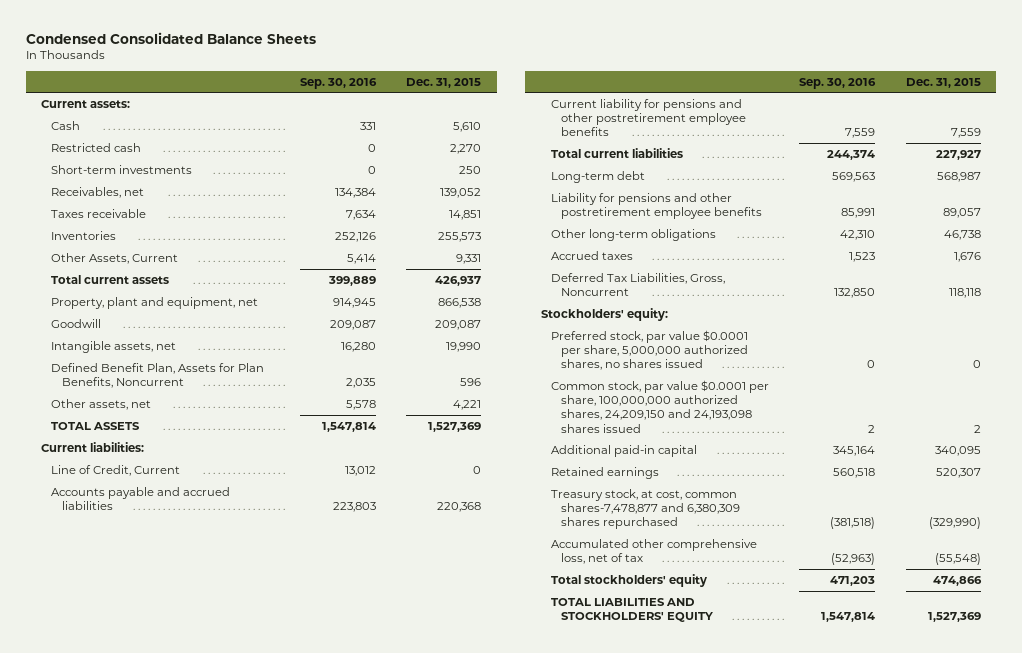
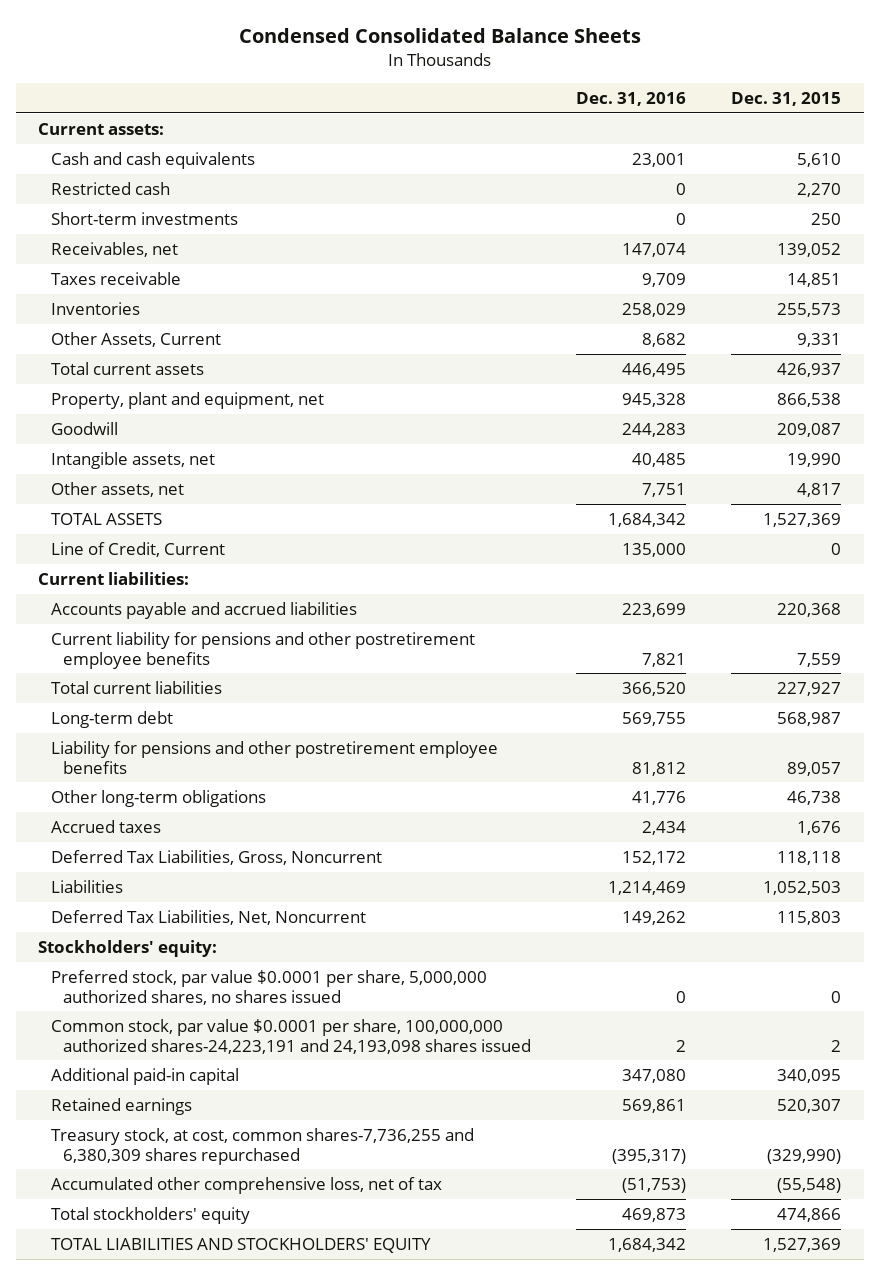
- | Sep. 30, 2016 | Dec. 31, 2015
+ | Dec. 31, 2016 | Dec. 31, 2015
- Cash | 331 | 5,610
+ Cash and cash equivalents | 23,001 | 5,610
- Defined Benefit Plan, Assets for Plan Benefits, Noncurrent | 2,035 | 596
- Other assets, net | 5,578 | 4,221
+ Other assets, net | 7,751 | 4,817
moved down: Current liabilities:
+ Liabilities | 1,214,469 | 1,052,503
+ Deferred Tax Liabilities, Net, Noncurrent | 149,262 | 115,803
- Common stock, par value $0.0001 per share, 100,000,000 authorized shares, 24,209,150 and 24,193,098 shares issued | 2 | 2
+ Common stock, par value $0.0001 per share, 100,000,000 authorized shares-24,223,191 and 24,193,098 shares issued | 2 | 2
- Treasury stock, at cost, common shares-7,478,877 and 6,380,309 shares repurchased | (381,518) | (329,990)
+ Treasury stock, at cost, common shares-7,736,255 and 6,380,309 shares repurchased | (395,317) | (329,990)

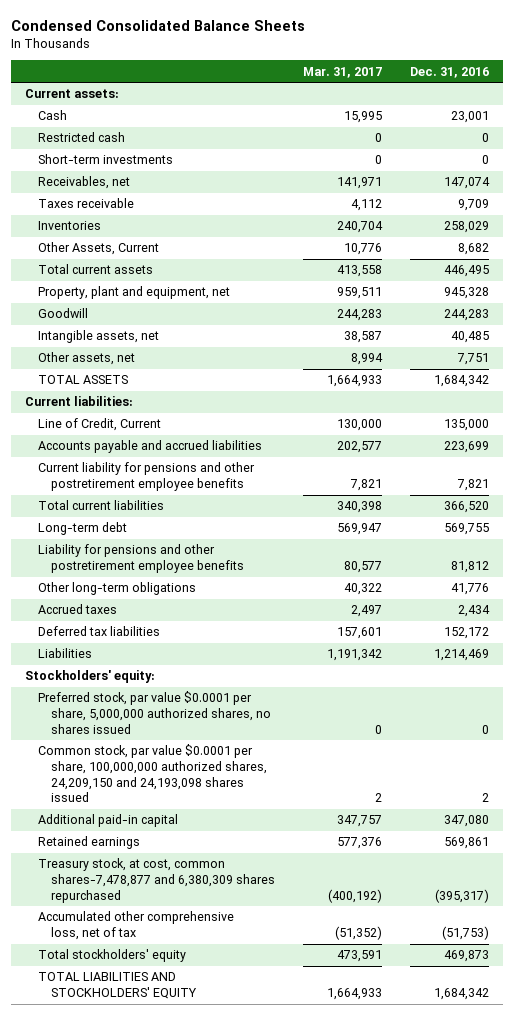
- | Dec. 31, 2016 | Dec. 31, 2015
+ | Mar. 31, 2017 | Dec. 31, 2016
- Cash and cash equivalents | 23,001 | 5,610
+ Cash | 15,995 | 23,001
moved down: Line of Credit, Current | 130,000 | 135,000
- Deferred Tax Liabilities, Gross, Noncurrent | 152,172 | 118,118
+ Deferred tax liabilities | 157,601 | 152,172
- Deferred Tax Liabilities, Net, Noncurrent | 149,262 | 115,803
- Common stock, par value $0.0001 per share, 100,000,000 authorized shares-24,223,191 and 24,193,098 shares issued | 2 | 2
+ Common stock, par value $0.0001 per share, 100,000,000 authorized shares, 24,209,150 and 24,193,098 shares issued | 2 | 2
- Treasury stock, at cost, common shares-7,736,255 and 6,380,309 shares repurchased | (395,317) | (329,990)
+ Treasury stock, at cost, common shares-7,478,877 and 6,380,309 shares repurchased | (400,192) | (395,317)

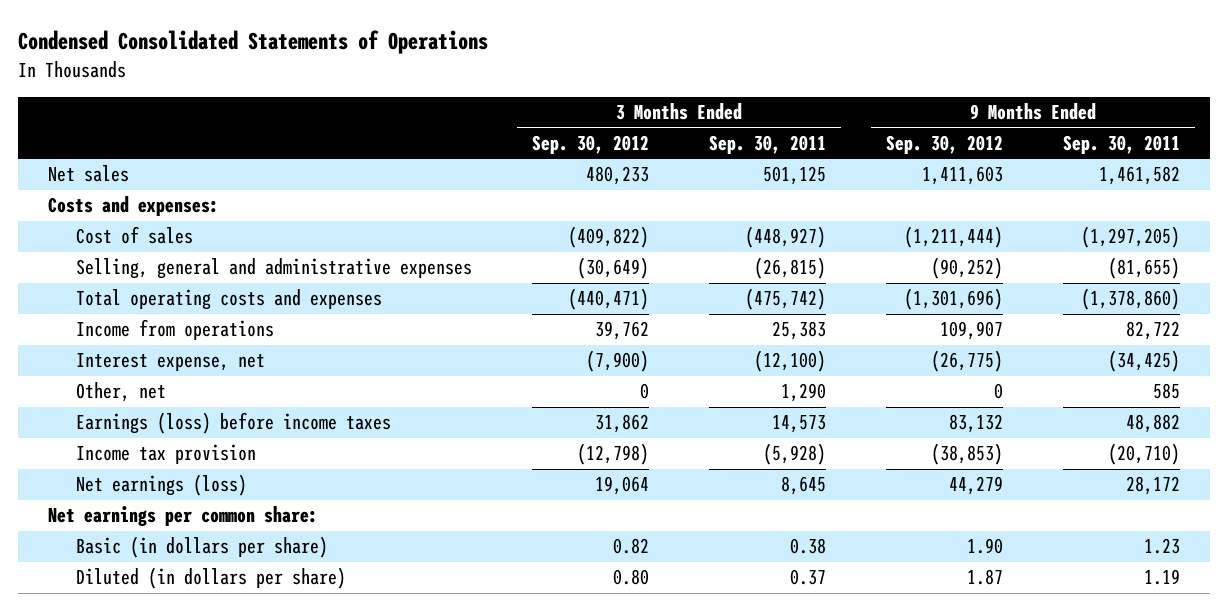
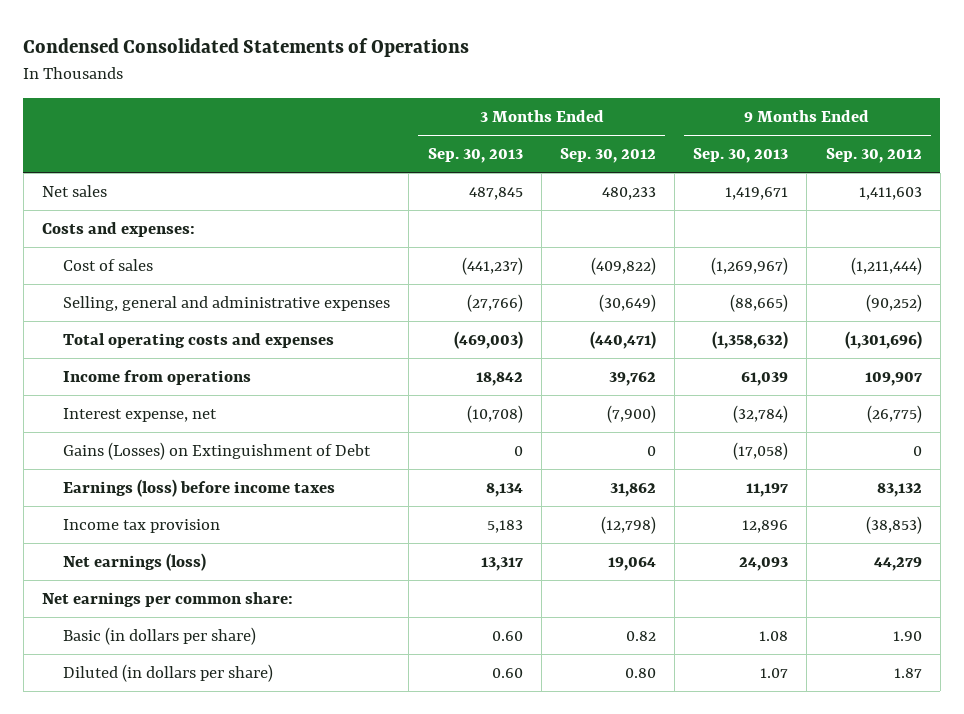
- | 3 Months Ended Sep. 30, 2012 | 3 Months Ended Sep. 30, 2011 | 9 Months Ended Sep. 30, 2012 | 9 Months Ended Sep. 30, 2011
+ | 3 Months Ended Sep. 30, 2013 | 3 Months Ended Sep. 30, 2012 | 9 Months Ended Sep. 30, 2013 | 9 Months Ended Sep. 30, 2012
- Other, net | 0 | 1,290 | 0 | 585
+ Gains (Losses) on Extinguishment of Debt | 0 | 0 | (17,058) | 0

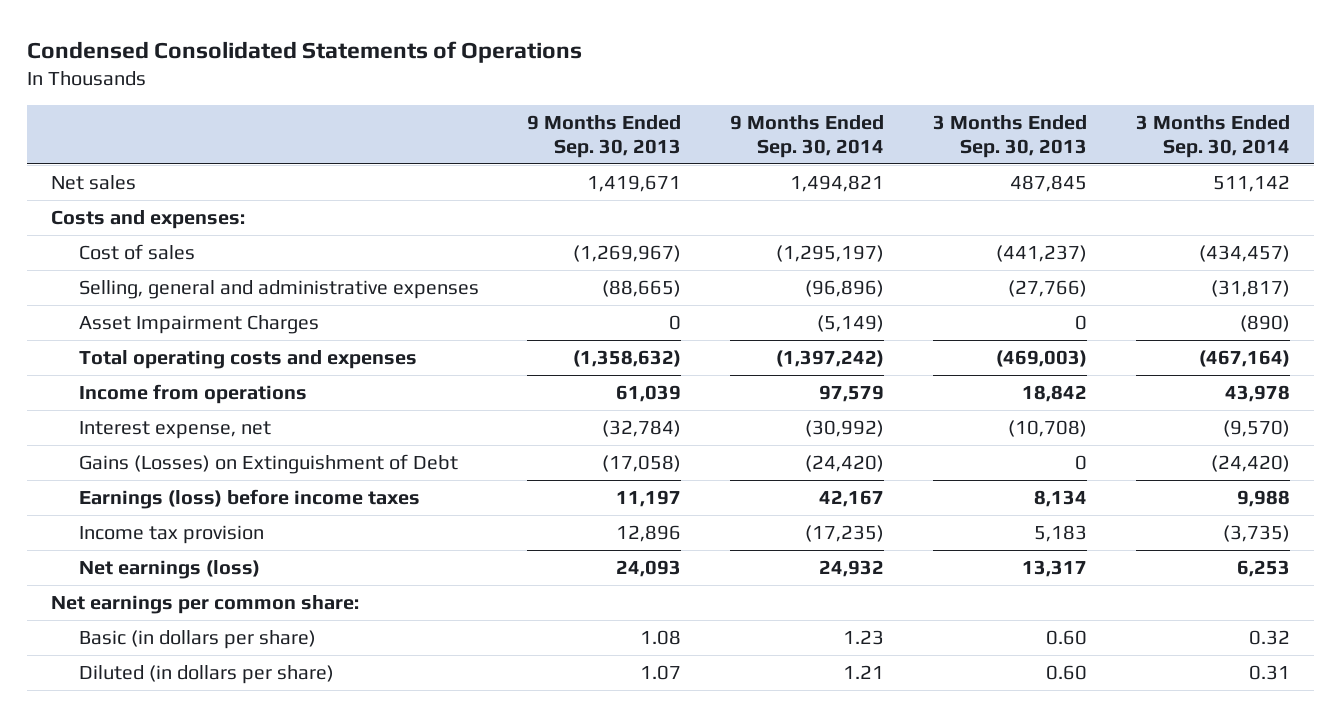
- | 3 Months Ended Sep. 30, 2013 | 3 Months Ended Sep. 30, 2012 | 9 Months Ended Sep. 30, 2013 | 9 Months Ended Sep. 30, 2012
+ | 9 Months Ended Sep. 30, 2013 | 9 Months Ended Sep. 30, 2014 | 3 Months Ended Sep. 30, 2013 | 3 Months Ended Sep. 30, 2014
+ Asset Impairment Charges | 0 | (5,149) | 0 | (890)

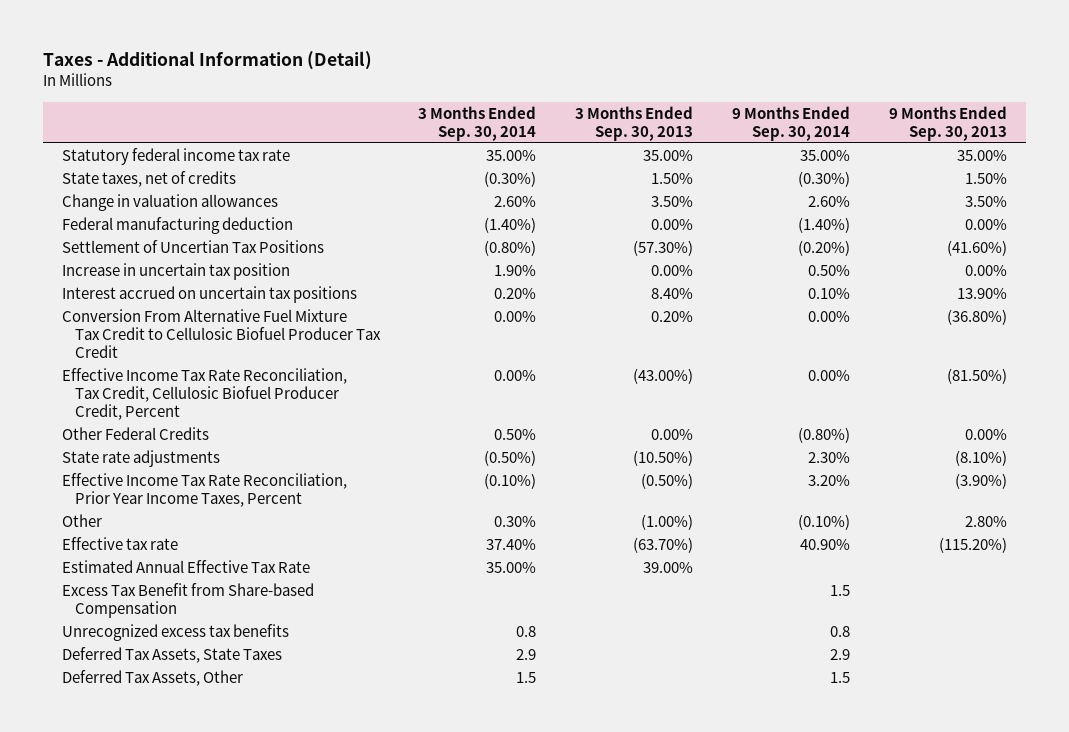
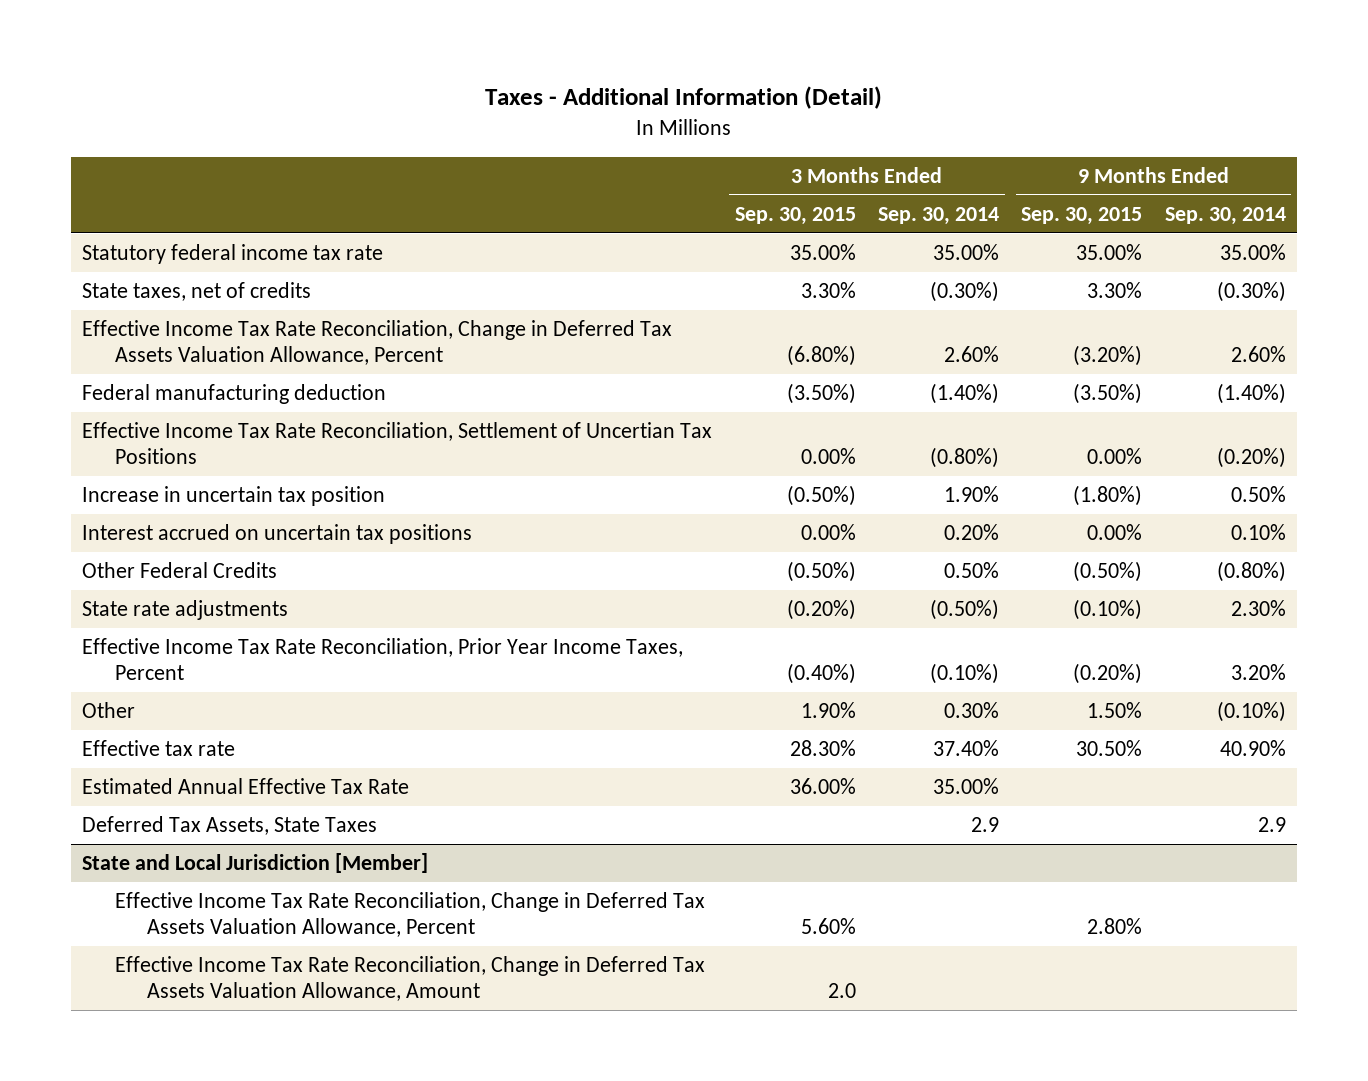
- | 3 Months Ended Sep. 30, 2014 | 3 Months Ended Sep. 30, 2013 | 9 Months Ended Sep. 30, 2014 | 9 Months Ended Sep. 30, 2013
+ | 3 Months Ended Sep. 30, 2015 | 3 Months Ended Sep. 30, 2014 | 9 Months Ended Sep. 30, 2015 | 9 Months Ended Sep. 30, 2014
- Change in valuation allowances | 2.60% | 3.50% | 2.60% | 3.50%
+ Effective Income Tax Rate Reconciliation, Change in Deferred Tax Assets Valuation Allowance, Percent | (6.80%) | 2.60% | (3.20%) | 2.60%
- Settlement of Uncertian Tax Positions | (0.80%) | (57.30%) | (0.20%) | (41.60%)
+ Effective Income Tax Rate Reconciliation, Settlement of Uncertian Tax Positions | 0.00% | (0.80%) | 0.00% | (0.20%)
- Conversion From Alternative Fuel Mixture Tax Credit to Cellulosic Biofuel Producer Tax Credit | 0.00% | 0.20% | 0.00% | (36.80%)
- Effective Income Tax Rate Reconciliation, Tax Credit, Cellulosic Biofuel Producer Credit, Percent | 0.00% | (43.00%) | 0.00% | (81.50%)
- Excess Tax Benefit from Share-based Compensation | | | 1.5 |
- Unrecognized excess tax benefits | 0.8 | | 0.8 |
- Deferred Tax Assets, Other | 1.5 | | 1.5 |
+ State and Local Jurisdiction [Member]
+ Effective Income Tax Rate Reconciliation, Change in Deferred Tax Assets Valuation Allowance, Percent | 5.60% | | 2.80% |
+ Effective Income Tax Rate Reconciliation, Change in Deferred Tax Assets Valuation Allowance, Amount | 2.0 | | |

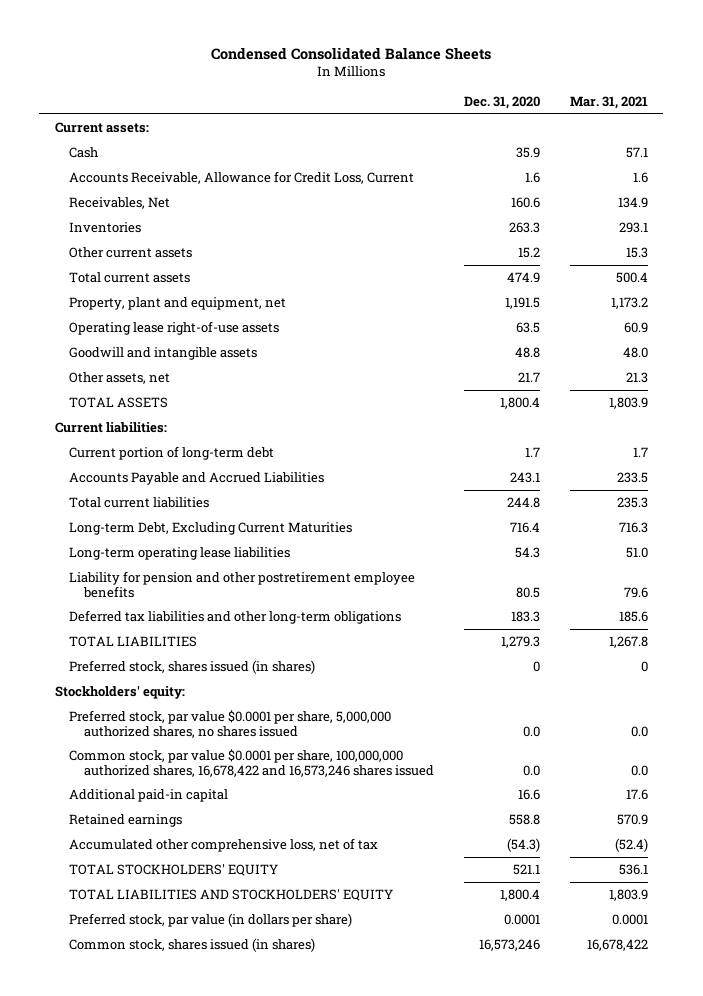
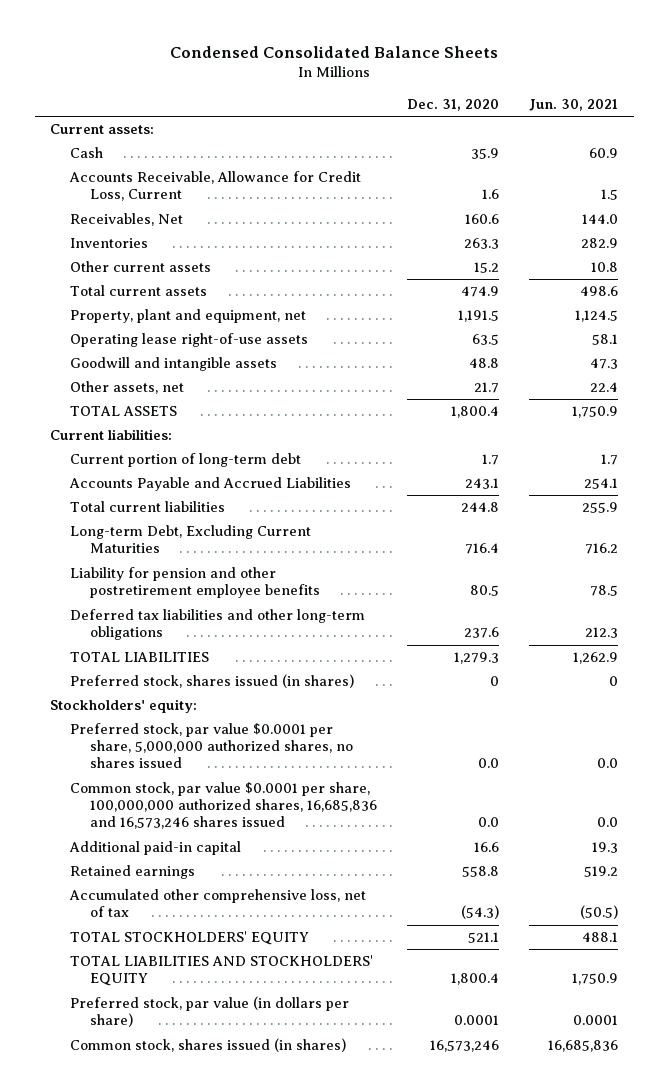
- | Dec. 31, 2020 | Mar. 31, 2021
+ | Dec. 31, 2020 | Jun. 30, 2021
- Long-term operating lease liabilities | 54.3 | 51.0
- Deferred tax liabilities and other long-term obligations | 183.3 | 185.6
+ Deferred tax liabilities and other long-term obligations | 237.6 | 212.3
- Common stock, par value $0.0001 per share, 100,000,000 authorized shares, 16,678,422 and 16,573,246 shares issued | 0.0 | 0.0
+ Common stock, par value $0.0001 per share, 100,000,000 authorized shares, 16,685,836 and 16,573,246 shares issued | 0.0 | 0.0

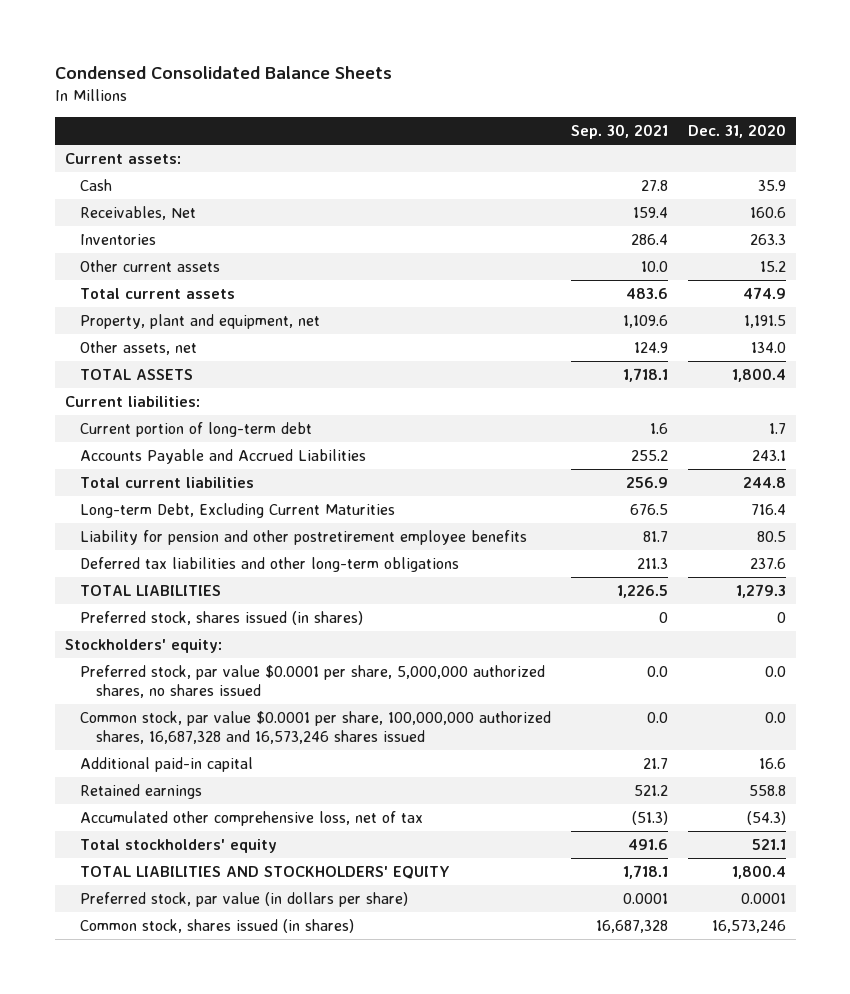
- | Dec. 31, 2020 | Jun. 30, 2021
+ | Sep. 30, 2021 | Dec. 31, 2020
- Accounts Receivable, Allowance for Credit Loss, Current | 1.6 | 1.5
- Operating lease right-of-use assets | 63.5 | 58.1
- Goodwill and intangible assets | 48.8 | 47.3
- Other assets, net | 21.7 | 22.4
+ Other assets, net | 124.9 | 134.0
- Common stock, par value $0.0001 per share, 100,000,000 authorized shares, 16,685,836 and 16,573,246 shares issued | 0.0 | 0.0
+ Common stock, par value $0.0001 per share, 100,000,000 authorized shares, 16,687,328 and 16,573,246 shares issued | 0.0 | 0.0
- TOTAL STOCKHOLDERS' EQUITY | 521.1 | 488.1
+ Total stockholders' equity | 491.6 | 521.1

